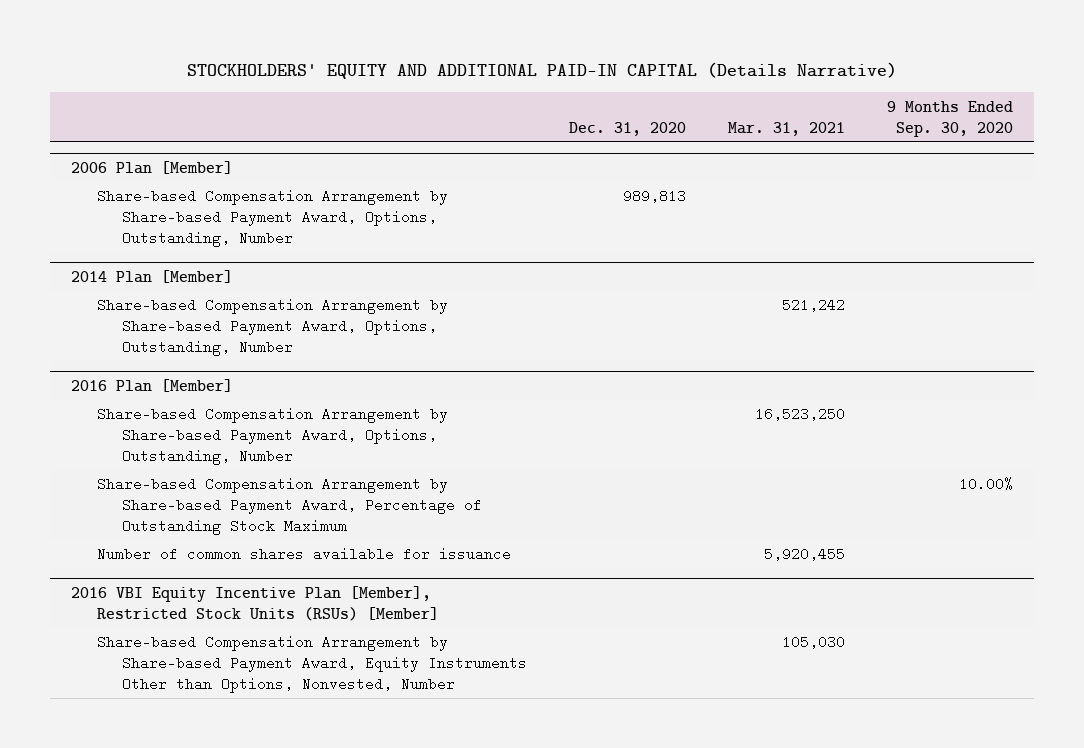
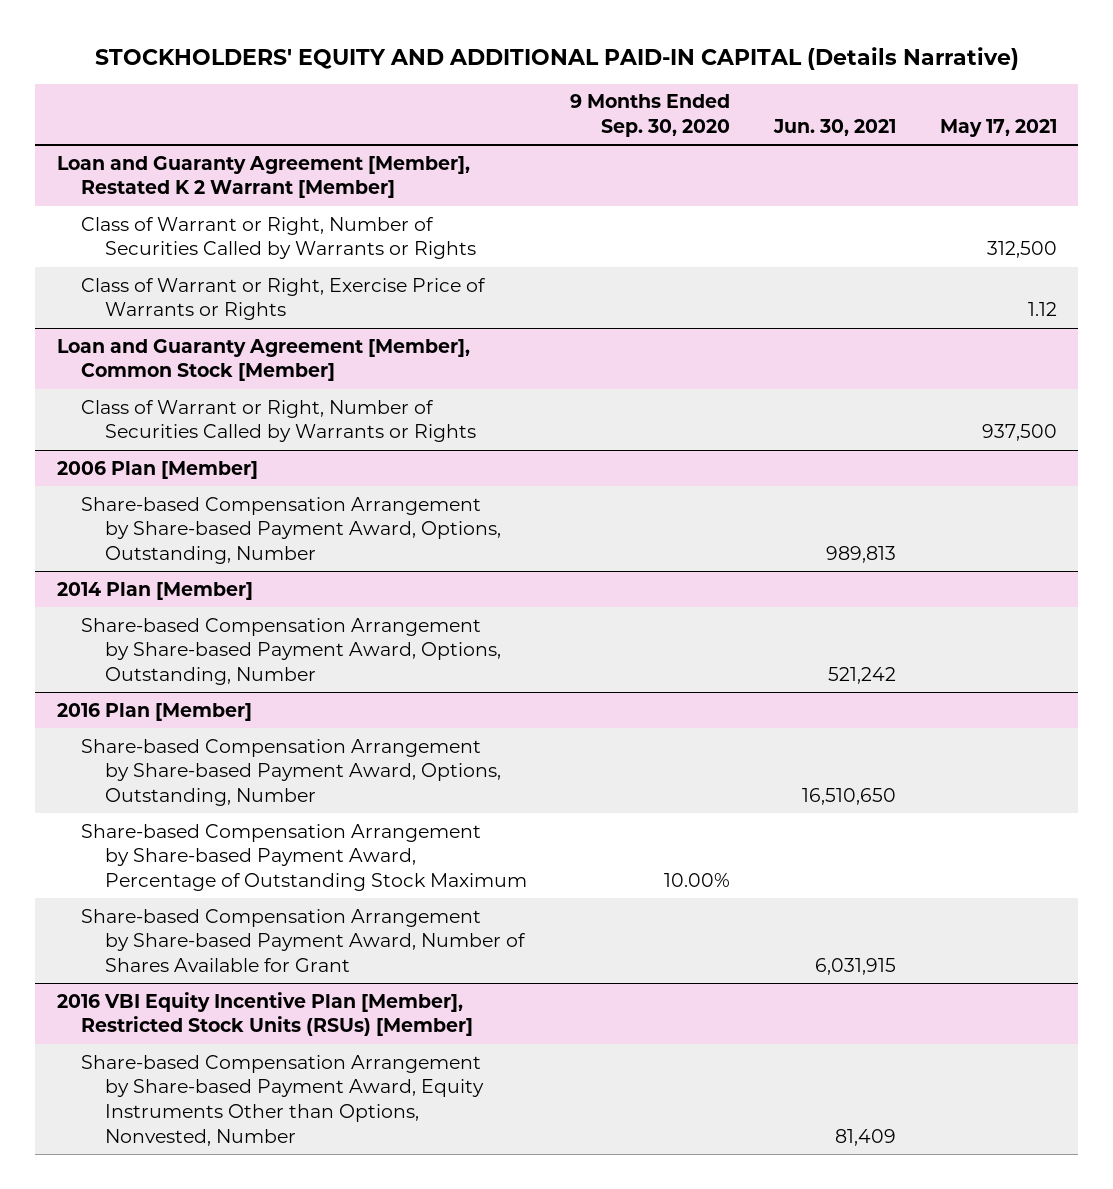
- | Dec. 31, 2020 | Mar. 31, 2021 | 9 Months Ended Sep. 30, 2020
+ | 9 Months Ended Sep. 30, 2020 | Jun. 30, 2021 | May 17, 2021
+ Loan and Guaranty Agreement [Member], Restated K 2 Warrant [Member]
+ Class of Warrant or Right, Number of Securities Called by Warrants or Rights | | | 312,500
+ Class of Warrant or Right, Exercise Price of Warrants or Rights | | | 1.12
+ Loan and Guaranty Agreement [Member], Common Stock [Member]
+ Class of Warrant or Right, Number of Securities Called by Warrants or Rights | | | 937,500
@ 2016 Plan [Member]
- Number of common shares available for issuance | | 5,920,455 |
+ Share-based Compensation Arrangement by Share-based Payment Award, Number of Shares Available for Grant | | 6,031,915 |

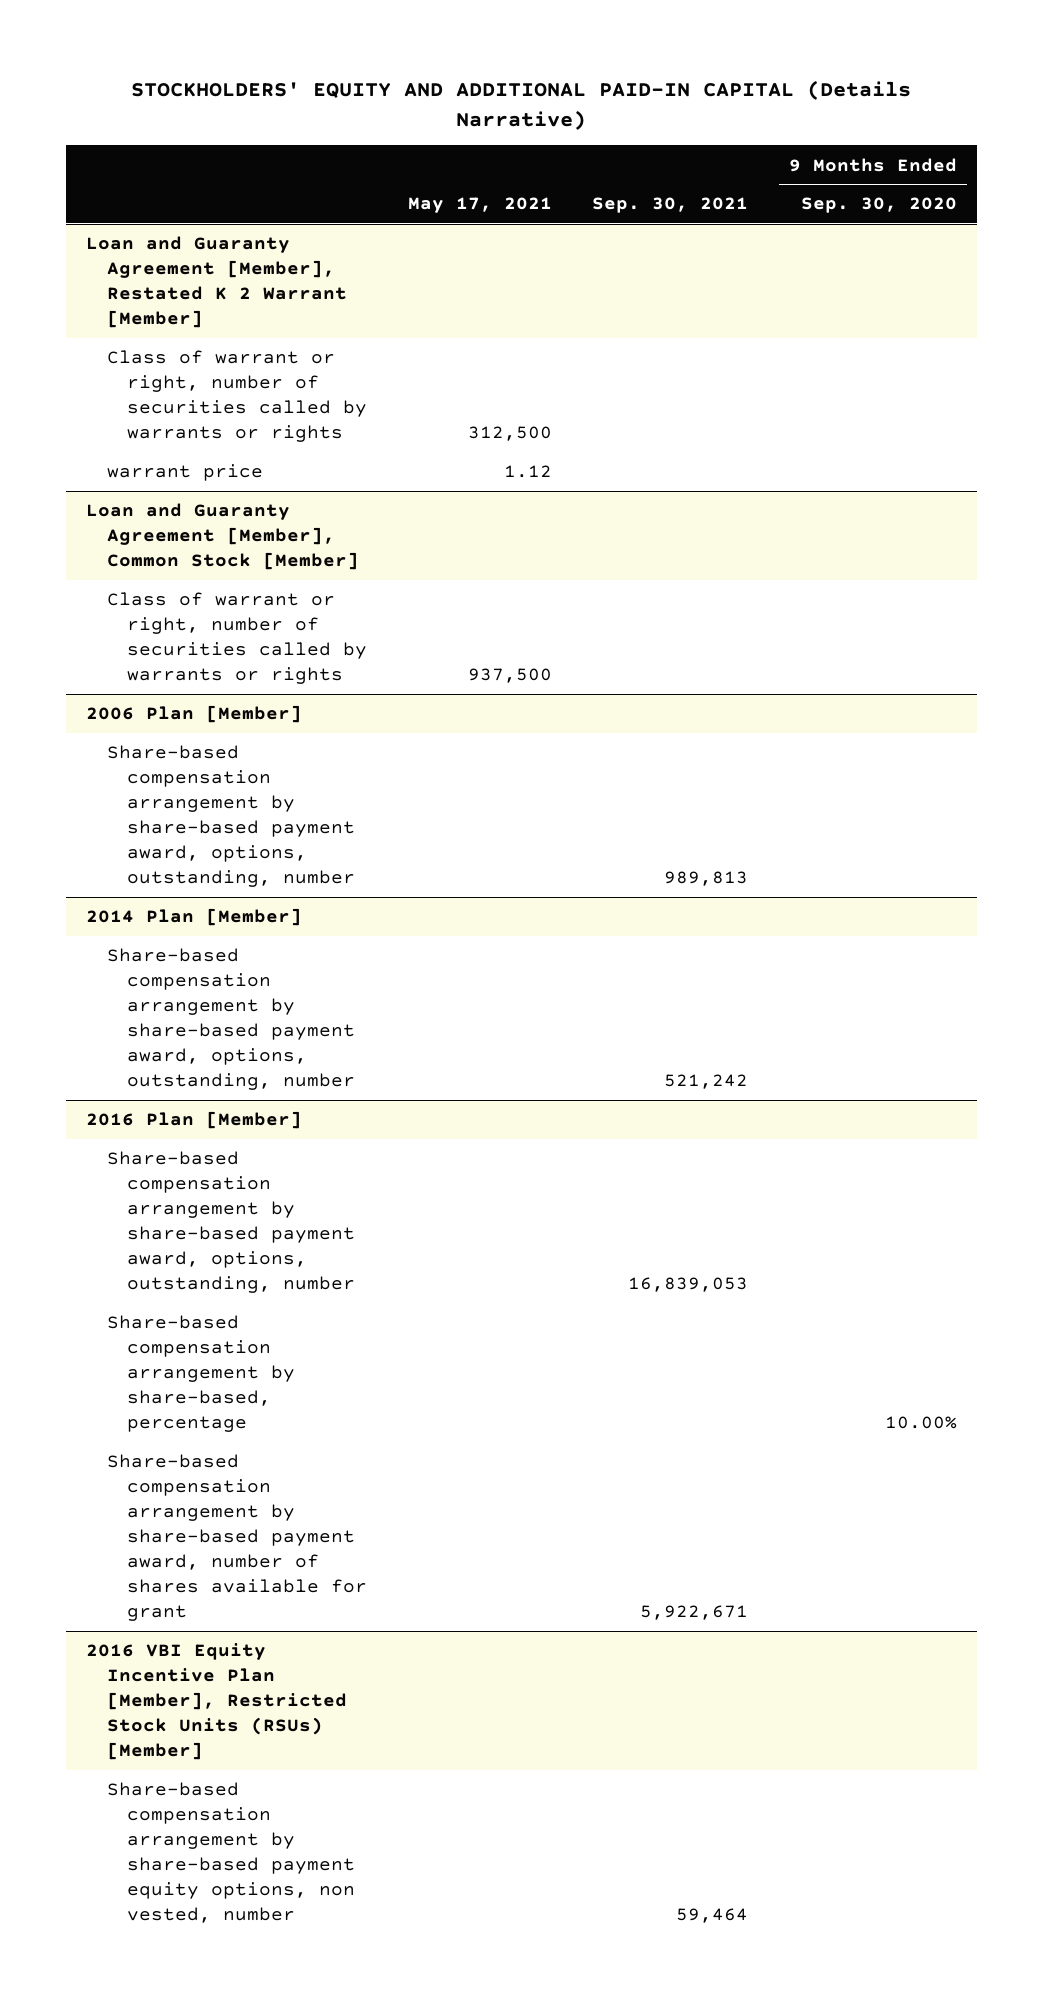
- | 9 Months Ended Sep. 30, 2020 | Jun. 30, 2021 | May 17, 2021
+ | May 17, 2021 | Sep. 30, 2021 | 9 Months Ended Sep. 30, 2020
@ Loan and Guaranty Agreement [Member], Restated K 2 Warrant [Member]
- Class of Warrant or Right, Number of Securities Called by Warrants or Rights | | | 312,500
- Class of Warrant or Right, Exercise Price of Warrants or Rights | | | 1.12
+ Class of warrant or right, number of securities called by warrants or rights | 312,500 | |
+ warrant price | 1.12 | |
@ Loan and Guaranty Agreement [Member], Common Stock [Member]
- Class of Warrant or Right, Number of Securities Called by Warrants or Rights | | | 937,500
+ Class of warrant or right, number of securities called by warrants or rights | 937,500 | |
@ 2006 Plan [Member]
- Share-based Compensation Arrangement by Share-based Payment Award, Options, Outstanding, Number | | 989,813 |
+ Share-based compensation arrangement by share-based payment award, options, outstanding, number | | 989,813 |
@ 2014 Plan [Member]
- Share-based Compensation Arrangement by Share-based Payment Award, Options, Outstanding, Number | | 521,242 |
+ Share-based compensation arrangement by share-based payment award, options, outstanding, number | | 521,242 |
@ 2016 Plan [Member]
- Share-based Compensation Arrangement by Share-based Payment Award, Options, Outstanding, Number | | 16,510,650 |
- Share-based Compensation Arrangement by Share-based Payment Award, Percentage of Outstanding Stock Maximum | 10.00% | |
- Share-based Compensation Arrangement by Share-based Payment Award, Number of Shares Available for Grant | | 6,031,915 |
+ Share-based compensation arrangement by share-based payment award, options, outstanding, number | | 16,839,053 |
+ Share-based compensation arrangement by share-based, percentage | | | 10.00%
+ Share-based compensation arrangement by share-based payment award, number of shares available for grant | | 5,922,671 |
@ 2016 VBI Equity Incentive Plan [Member], Restricted Stock Units (RSUs) [Member]
- Share-based Compensation Arrangement by Share-based Payment Award, Equity Instruments Other than Options, Nonvested, Number | | 81,409 |
+ Share-based compensation arrangement by share-based payment equity options, non vested, number | | 59,464 |

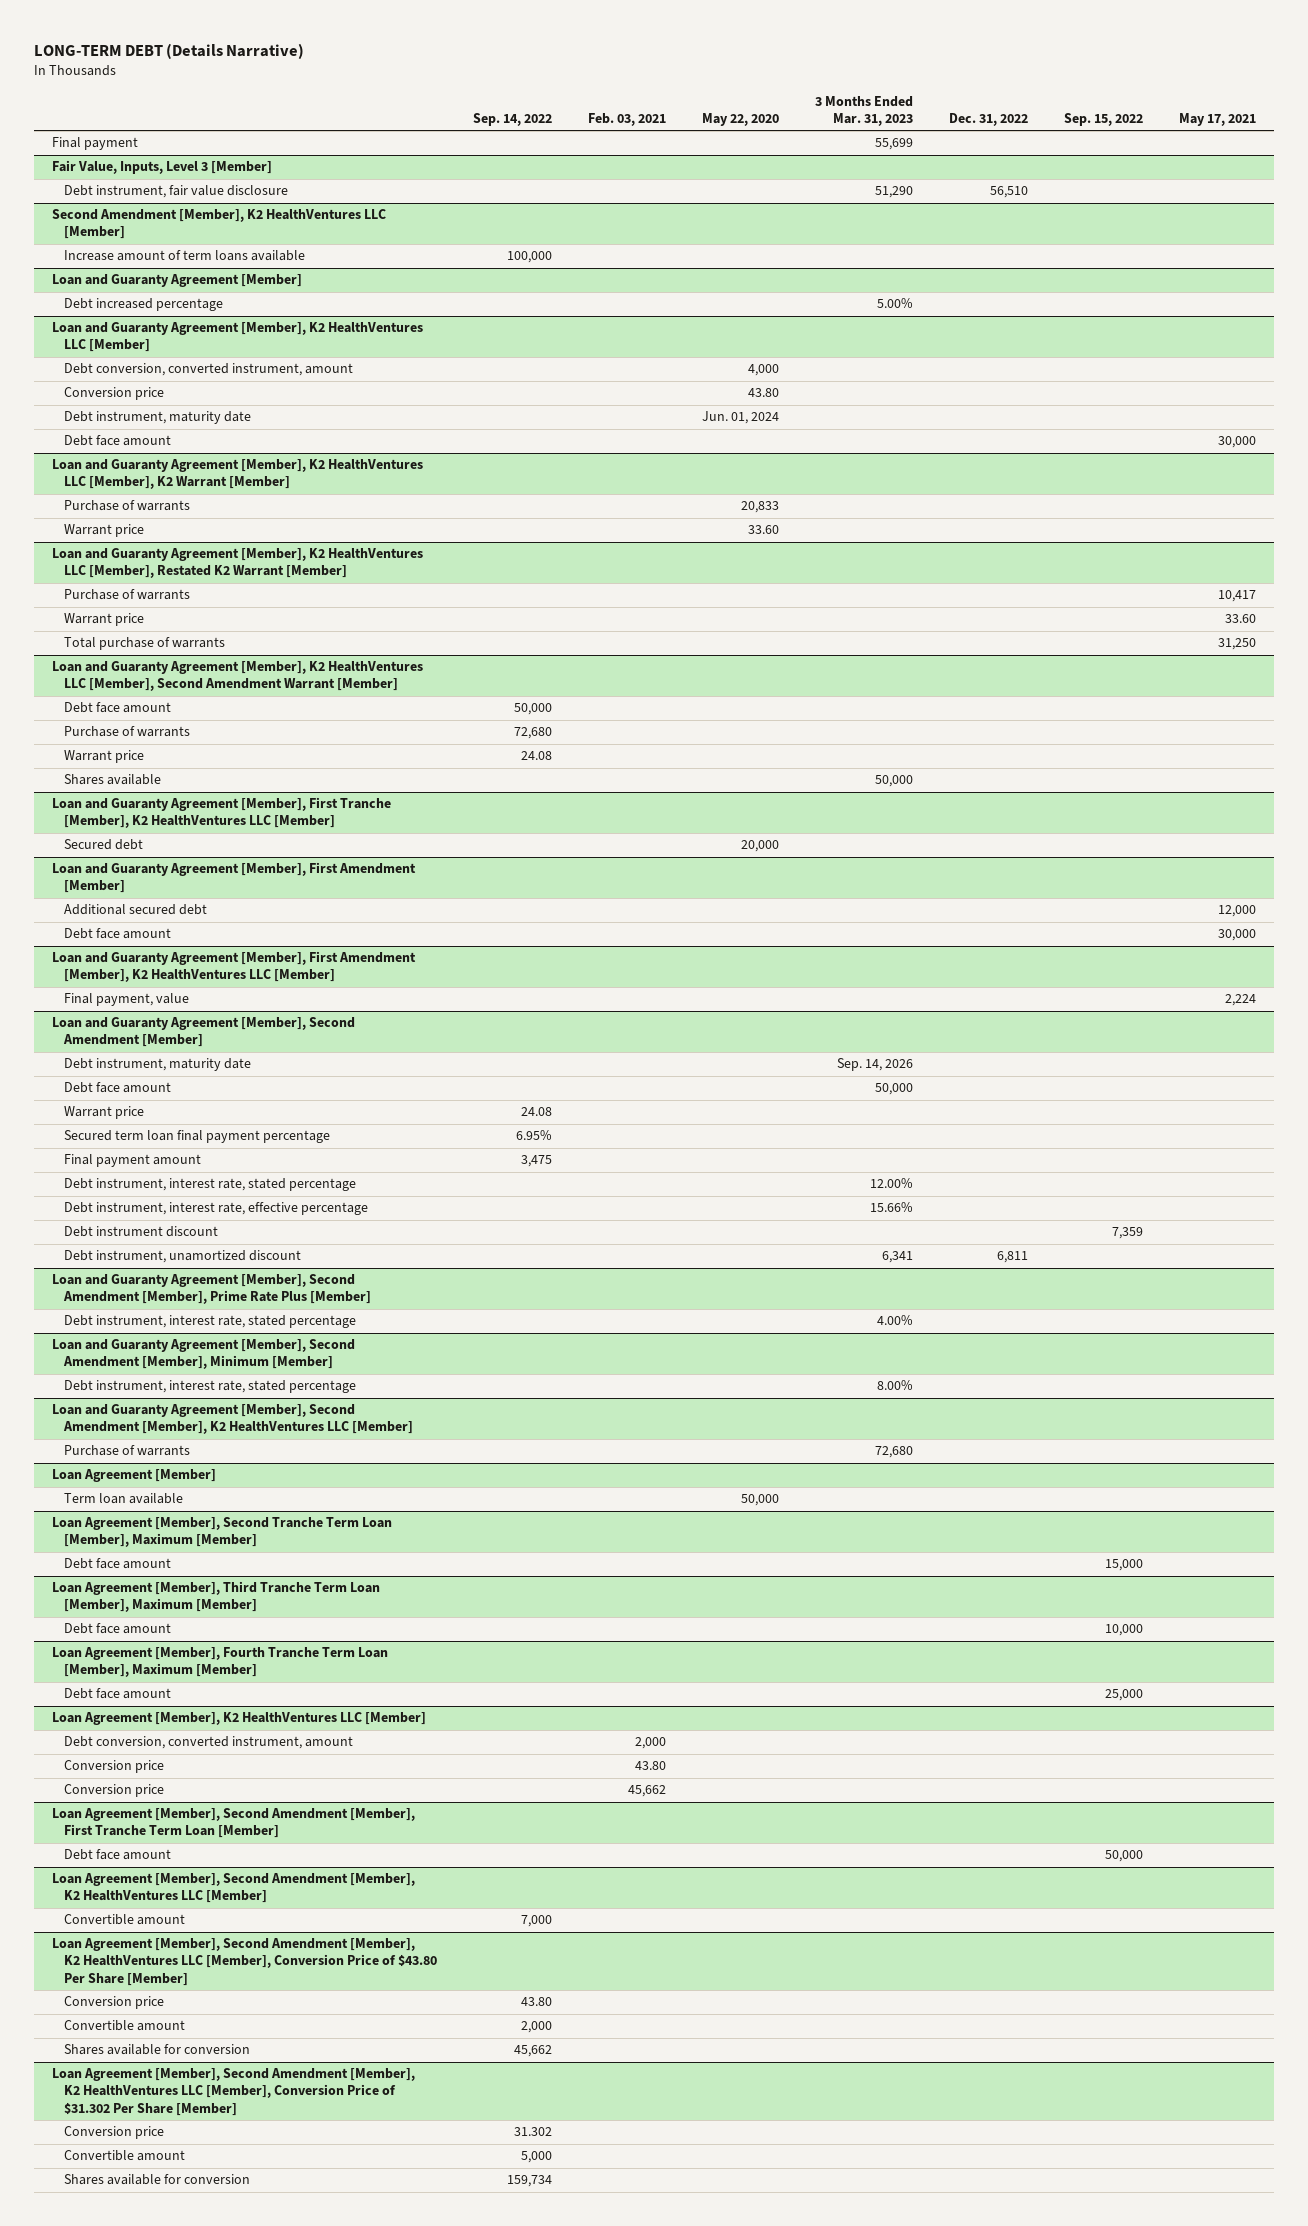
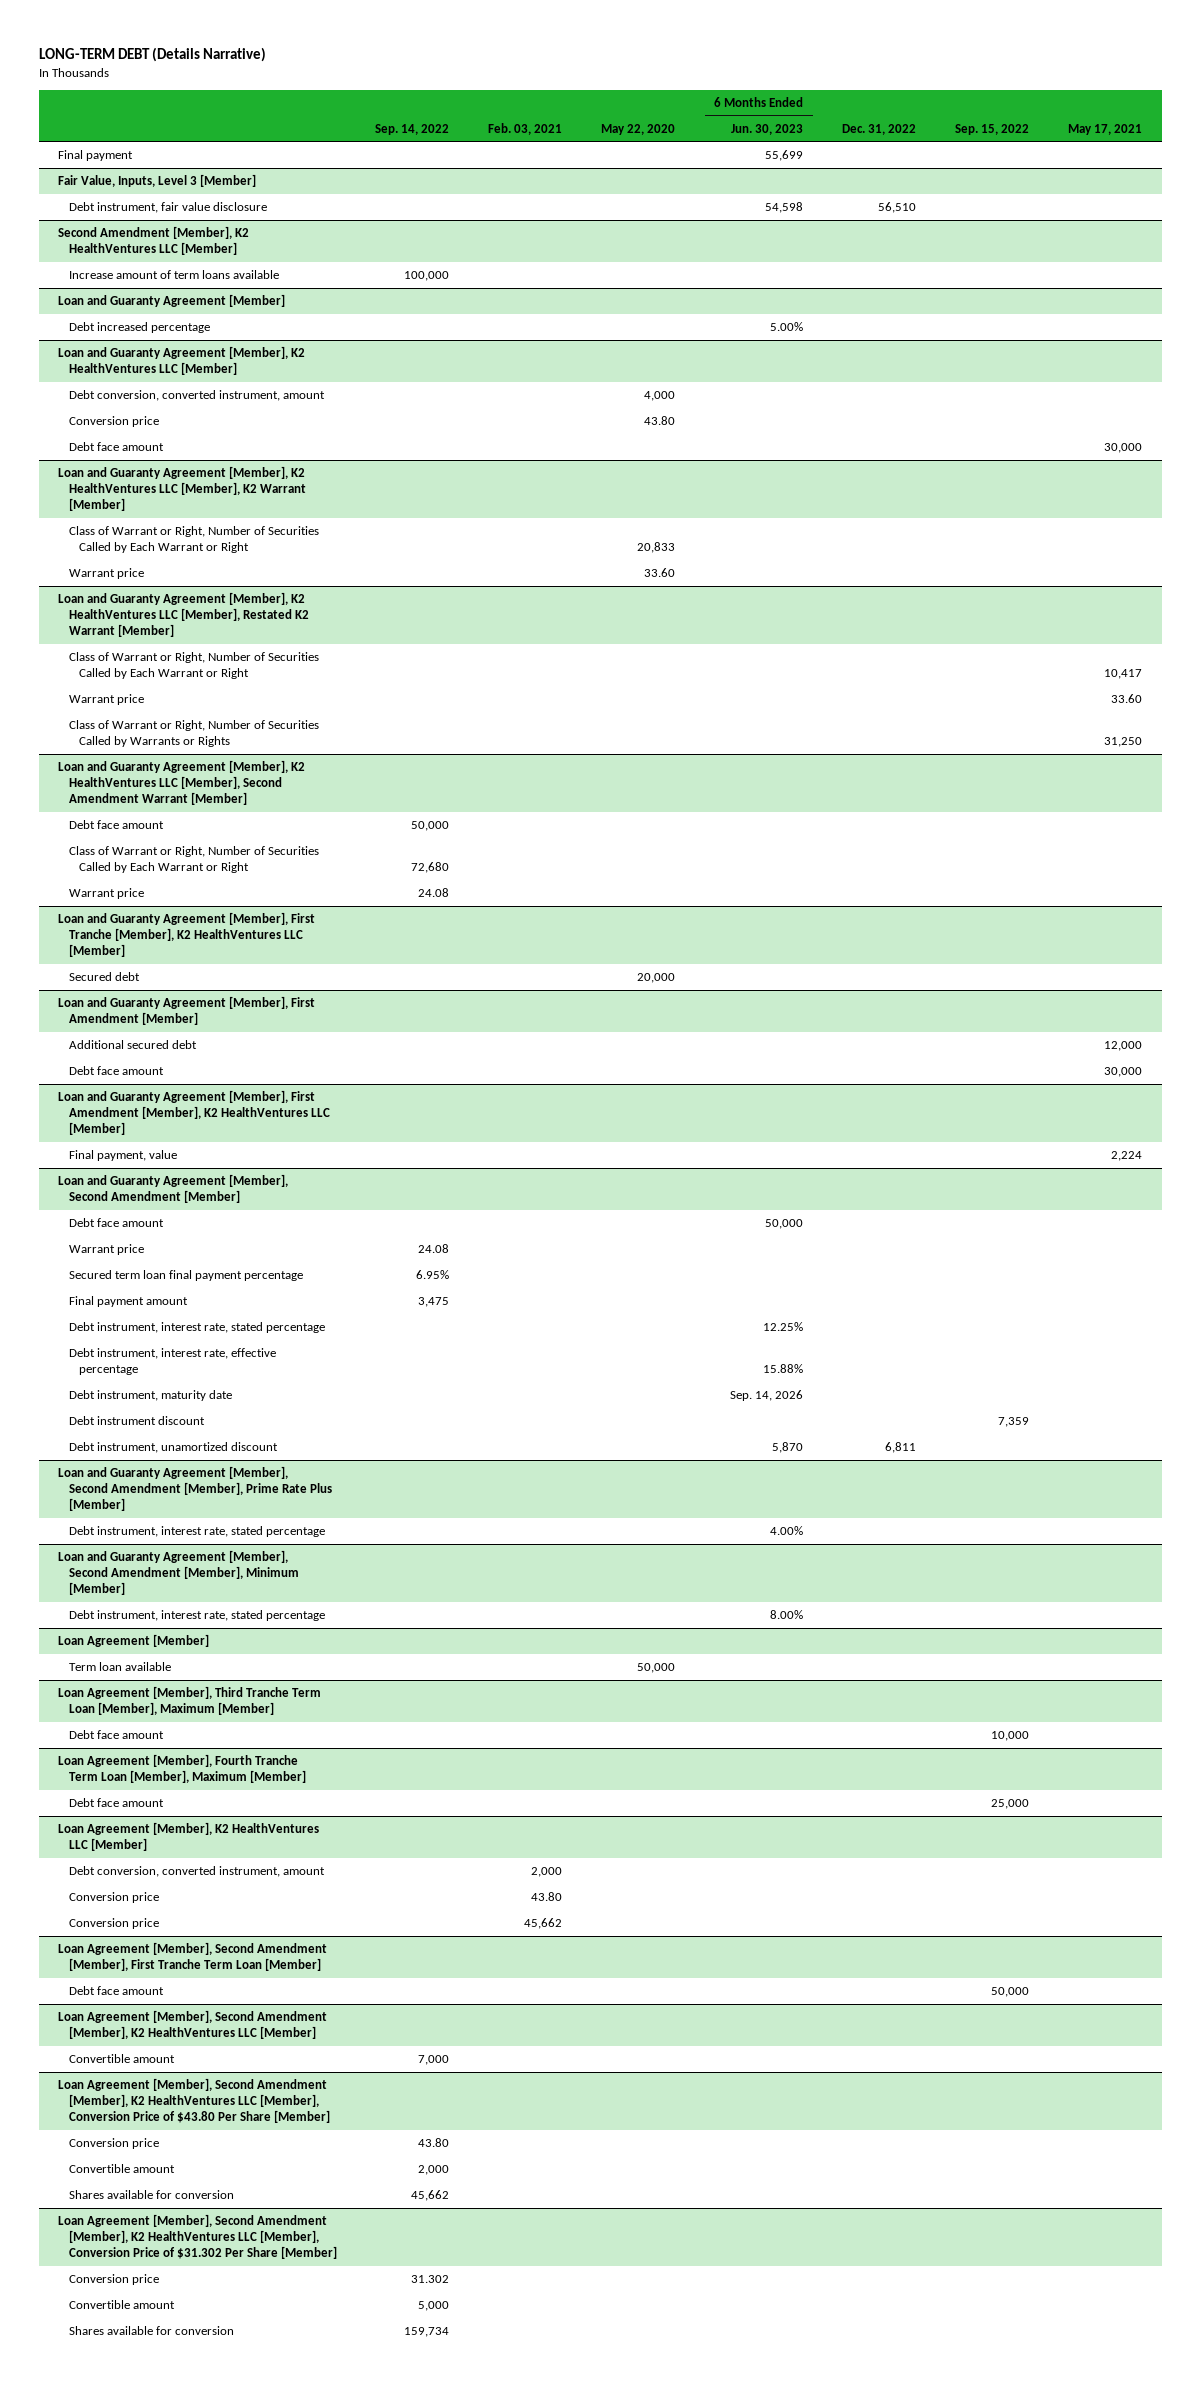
- | Sep. 14, 2022 | Feb. 03, 2021 | May 22, 2020 | 3 Months Ended Mar. 31, 2023 | Dec. 31, 2022 | Sep. 15, 2022 | May 17, 2021
+ | Sep. 14, 2022 | Feb. 03, 2021 | May 22, 2020 | 6 Months Ended Jun. 30, 2023 | Dec. 31, 2022 | Sep. 15, 2022 | May 17, 2021
@ Loan and Guaranty Agreement [Member], K2 HealthVentures LLC [Member]
- Debt instrument, maturity date | | | Jun. 01, 2024 | | | |
@ Loan and Guaranty Agreement [Member], K2 HealthVentures LLC [Member], K2 Warrant [Member]
- Purchase of warrants | | | 20,833 | | | |
+ Class of Warrant or Right, Number of Securities Called by Each Warrant or Right | | | 20,833 | | | |
@ Loan and Guaranty Agreement [Member], K2 HealthVentures LLC [Member], Restated K2 Warrant [Member]
- Purchase of warrants | | | | | | | 10,417
+ Class of Warrant or Right, Number of Securities Called by Each Warrant or Right | | | | | | | 10,417
- Total purchase of warrants | | | | | | | 31,250
+ Class of Warrant or Right, Number of Securities Called by Warrants or Rights | | | | | | | 31,250
@ Loan and Guaranty Agreement [Member], K2 HealthVentures LLC [Member], Second Amendment Warrant [Member]
- Purchase of warrants | 72,680 | | | | | |
+ Class of Warrant or Right, Number of Securities Called by Each Warrant or Right | 72,680 | | | | | |
- Shares available | | | | 50,000 | | |
@ Loan and Guaranty Agreement [Member], Second Amendment [Member]
moved down: Debt instrument, maturity date | | | | Sep. 14, 2026 | | |
- Loan and Guaranty Agreement [Member], Second Amendment [Member], K2 HealthVentures LLC [Member]
- Purchase of warrants | | | | 72,680 | | |
- Loan Agreement [Member], Second Tranche Term Loan [Member], Maximum [Member]
- Debt face amount | | | | | | 15,000 |

